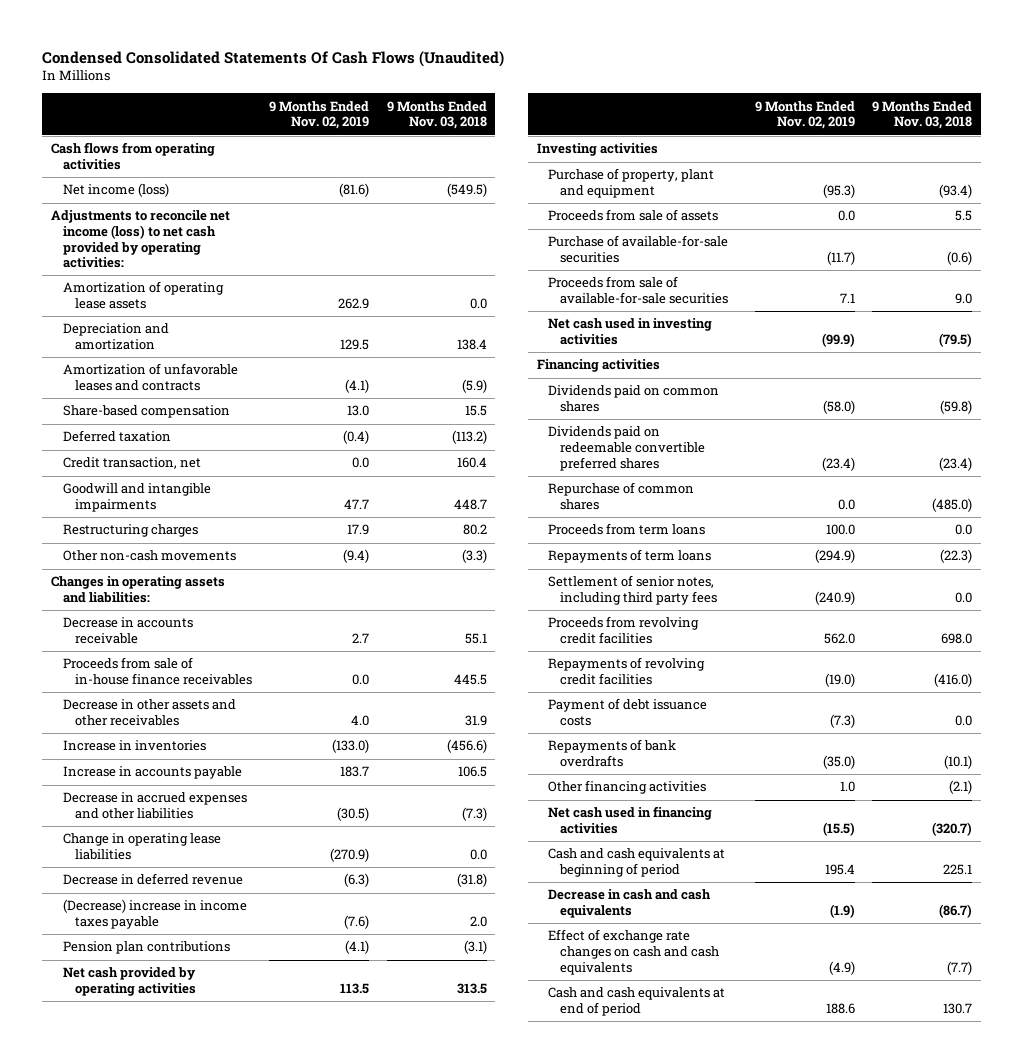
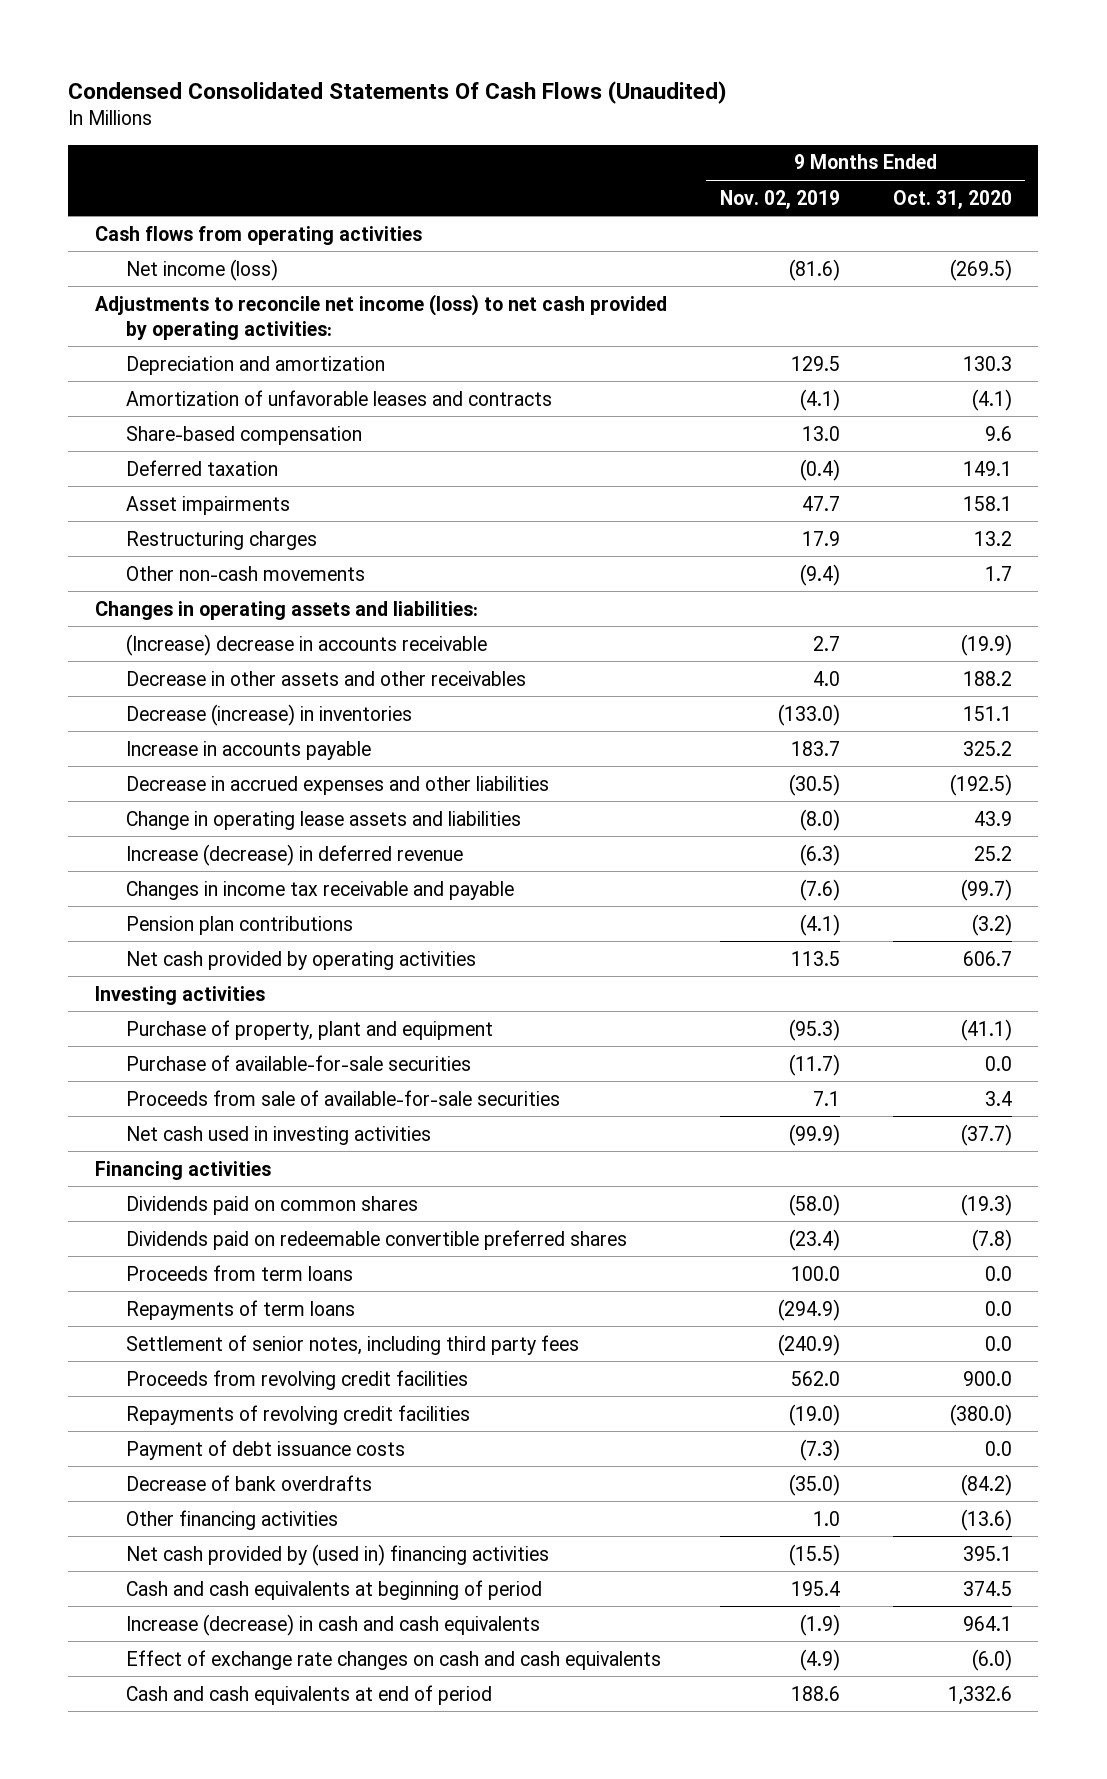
- | 9 Months Ended Nov. 02, 2019 | 9 Months Ended Nov. 03, 2018
+ | 9 Months Ended Nov. 02, 2019 | 9 Months Ended Oct. 31, 2020
- Amortization of operating lease assets | 262.9 | 0.0
- Credit transaction, net | 0.0 | 160.4
- Goodwill and intangible impairments | 47.7 | 448.7
+ Asset impairments | 47.7 | 158.1
- Decrease in accounts receivable | 2.7 | 55.1
- Proceeds from sale of in-house finance receivables | 0.0 | 445.5
+ (Increase) decrease in accounts receivable | 2.7 | (19.9)
- Increase in inventories | (133.0) | (456.6)
+ Decrease (increase) in inventories | (133.0) | 151.1
- Change in operating lease liabilities | (270.9) | 0.0
- Decrease in deferred revenue | (6.3) | (31.8)
- (Decrease) increase in income taxes payable | (7.6) | 2.0
+ Change in operating lease assets and liabilities | (8.0) | 43.9
+ Increase (decrease) in deferred revenue | (6.3) | 25.2
+ Changes in income tax receivable and payable | (7.6) | (99.7)
- Proceeds from sale of assets | 0.0 | 5.5
- Repurchase of common shares | 0.0 | (485.0)
- Repayments of bank overdrafts | (35.0) | (10.1)
+ Decrease of bank overdrafts | (35.0) | (84.2)
- Net cash used in financing activities | (15.5) | (320.7)
+ Net cash provided by (used in) financing activities | (15.5) | 395.1
- Decrease in cash and cash equivalents | (1.9) | (86.7)
+ Increase (decrease) in cash and cash equivalents | (1.9) | 964.1

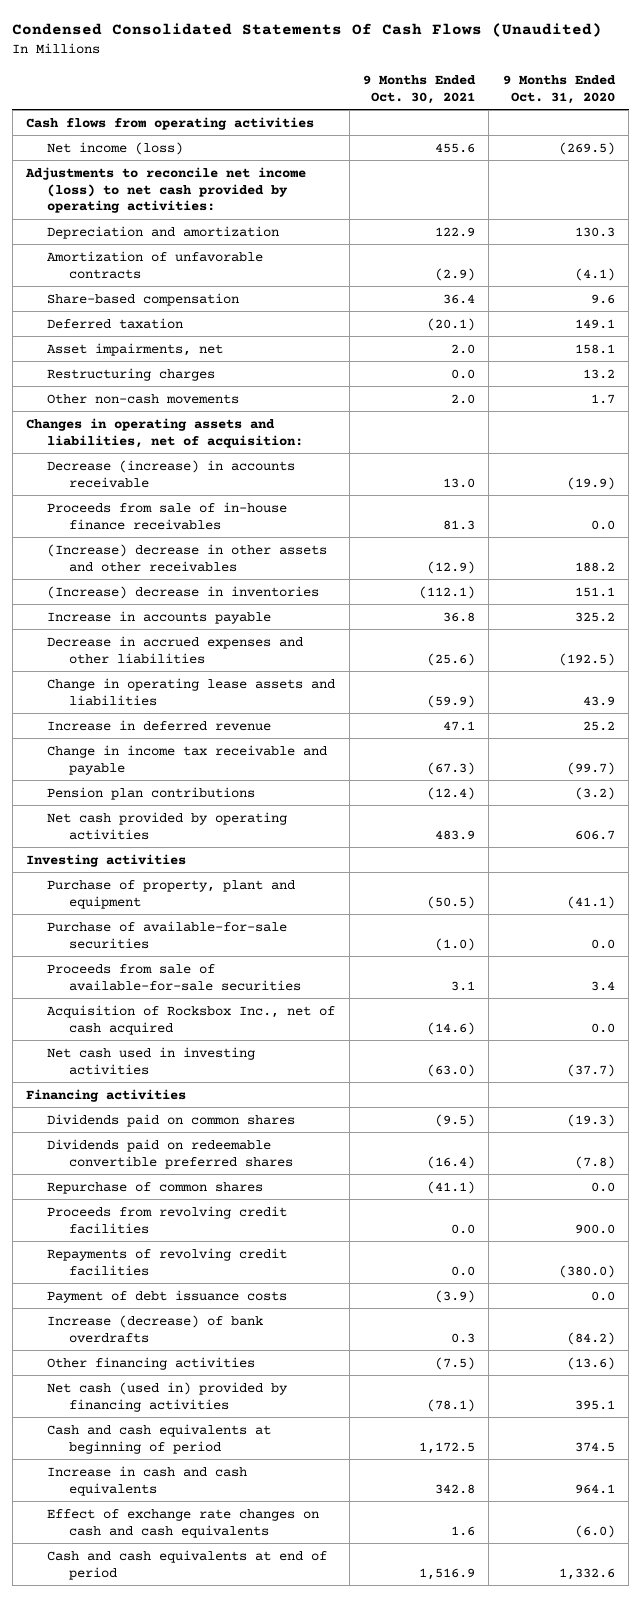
- | 9 Months Ended Nov. 02, 2019 | 9 Months Ended Oct. 31, 2020
+ | 9 Months Ended Oct. 30, 2021 | 9 Months Ended Oct. 31, 2020
- Amortization of unfavorable leases and contracts | (4.1) | (4.1)
+ Amortization of unfavorable contracts | (2.9) | (4.1)
- Asset impairments | 47.7 | 158.1
+ Asset impairments, net | 2.0 | 158.1
- Changes in operating assets and liabilities:
- (Increase) decrease in accounts receivable | 2.7 | (19.9)
- Decrease in other assets and other receivables | 4.0 | 188.2
- Decrease (increase) in inventories | (133.0) | 151.1
+ Changes in operating assets and liabilities, net of acquisition:
+ Decrease (increase) in accounts receivable | 13.0 | (19.9)
+ Proceeds from sale of in-house finance receivables | 81.3 | 0.0
+ (Increase) decrease in other assets and other receivables | (12.9) | 188.2
+ (Increase) decrease in inventories | (112.1) | 151.1
- Increase (decrease) in deferred revenue | (6.3) | 25.2
- Changes in income tax receivable and payable | (7.6) | (99.7)
+ Increase in deferred revenue | 47.1 | 25.2
+ Change in income tax receivable and payable | (67.3) | (99.7)
+ Acquisition of Rocksbox Inc., net of cash acquired | (14.6) | 0.0
- Proceeds from term loans | 100.0 | 0.0
- Repayments of term loans | (294.9) | 0.0
- Settlement of senior notes, including third party fees | (240.9) | 0.0
+ Repurchase of common shares | (41.1) | 0.0
- Decrease of bank overdrafts | (35.0) | (84.2)
+ Increase (decrease) of bank overdrafts | 0.3 | (84.2)
- Net cash provided by (used in) financing activities | (15.5) | 395.1
+ Net cash (used in) provided by financing activities | (78.1) | 395.1
- Increase (decrease) in cash and cash equivalents | (1.9) | 964.1
+ Increase in cash and cash equivalents | 342.8 | 964.1

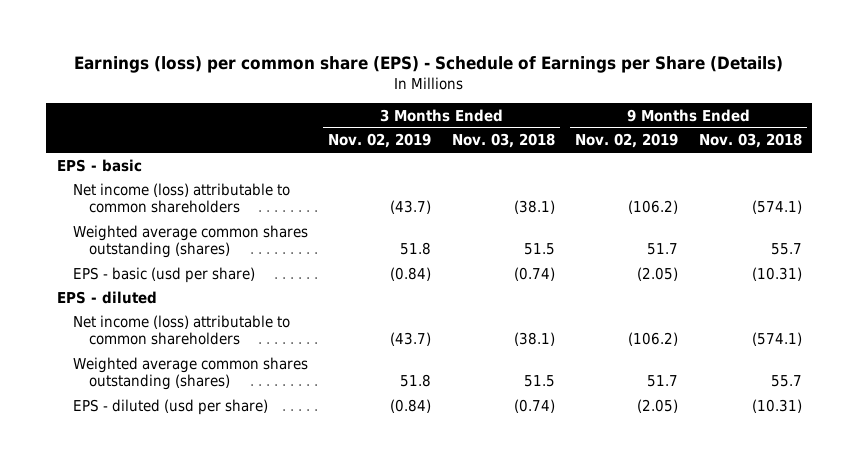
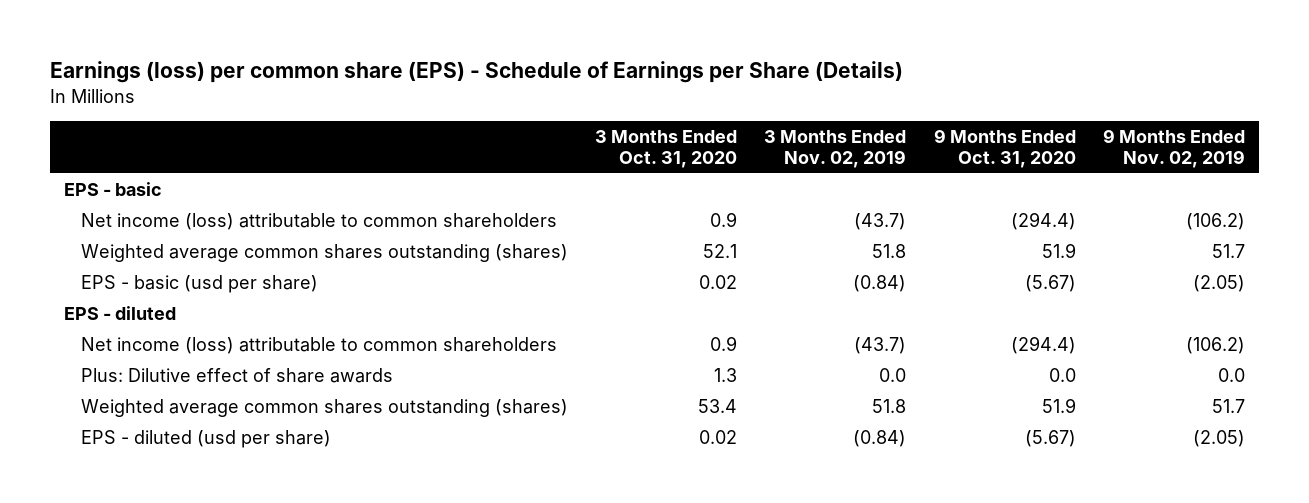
- | 3 Months Ended Nov. 02, 2019 | 3 Months Ended Nov. 03, 2018 | 9 Months Ended Nov. 02, 2019 | 9 Months Ended Nov. 03, 2018
+ | 3 Months Ended Oct. 31, 2020 | 3 Months Ended Nov. 02, 2019 | 9 Months Ended Oct. 31, 2020 | 9 Months Ended Nov. 02, 2019
+ Plus: Dilutive effect of share awards | 1.3 | 0.0 | 0.0 | 0.0

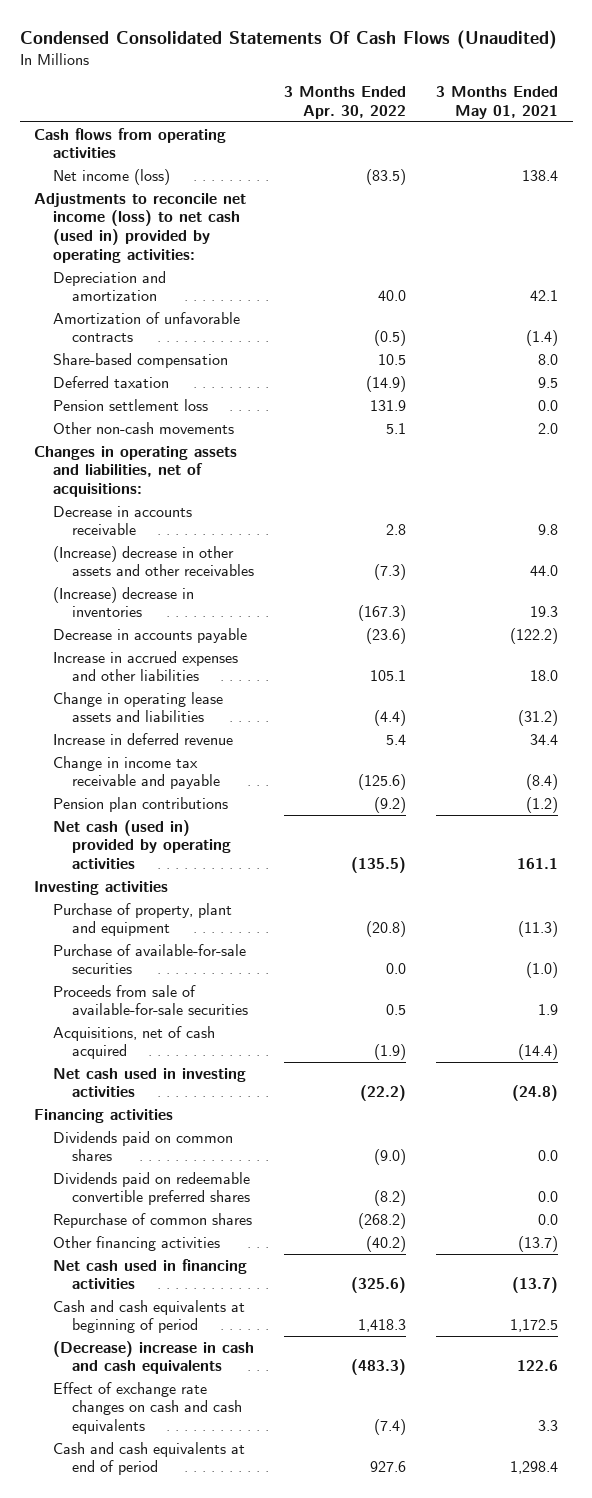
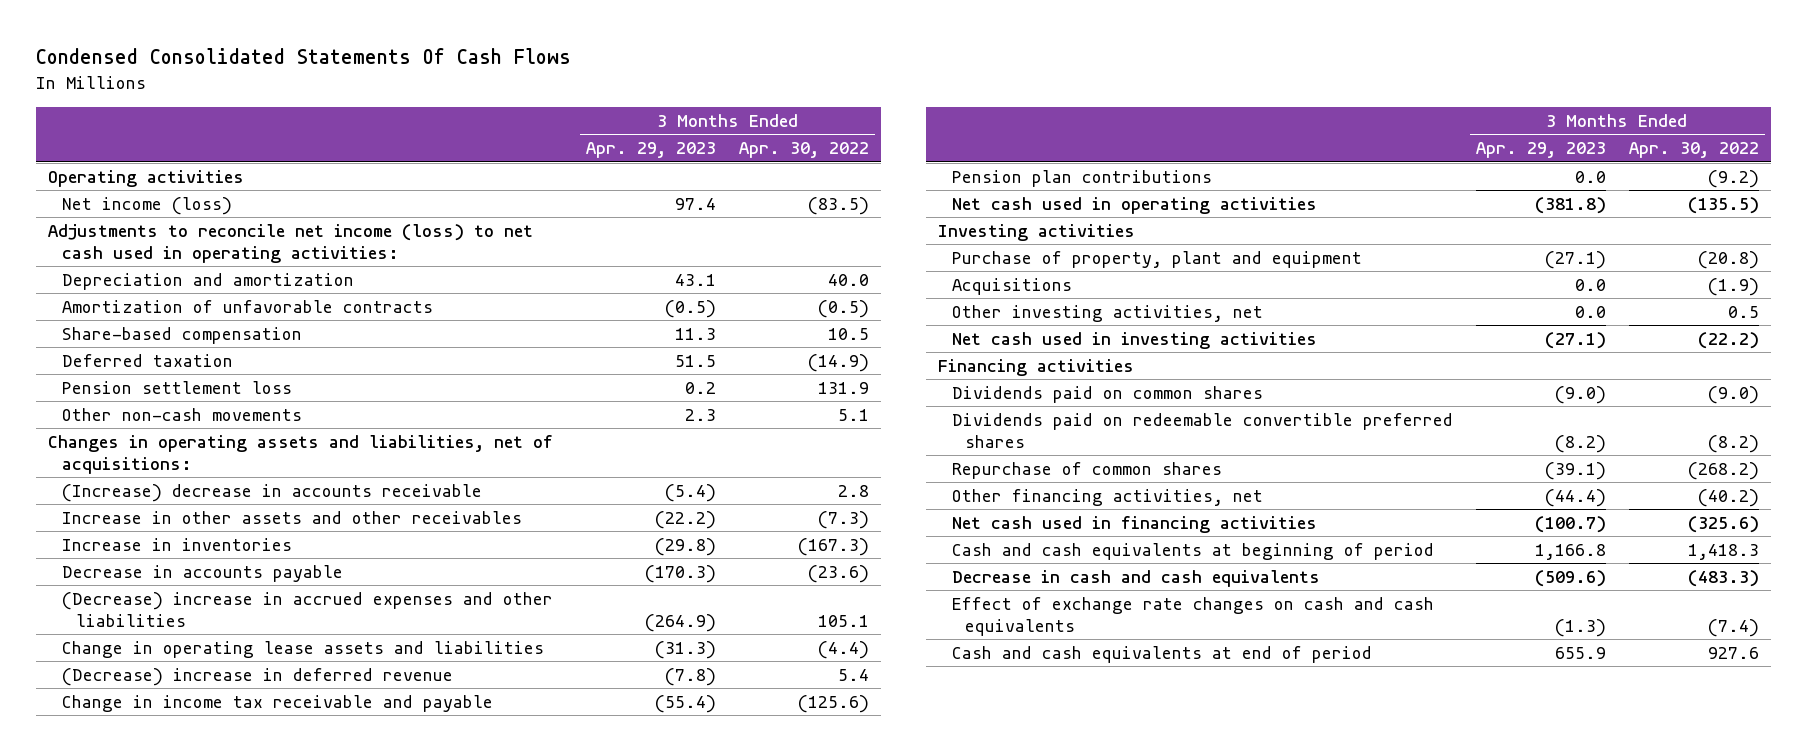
- Condensed Consolidated Statements Of Cash Flows (Unaudited)
+ Condensed Consolidated Statements Of Cash Flows
- | 3 Months Ended Apr. 30, 2022 | 3 Months Ended May 01, 2021
+ | 3 Months Ended Apr. 29, 2023 | 3 Months Ended Apr. 30, 2022
- Cash flows from operating activities
+ Operating activities
- Adjustments to reconcile net income (loss) to net cash (used in) provided by operating activities:
+ Adjustments to reconcile net income (loss) to net cash used in operating activities:
- Decrease in accounts receivable | 2.8 | 9.8
- (Increase) decrease in other assets and other receivables | (7.3) | 44.0
- (Increase) decrease in inventories | (167.3) | 19.3
+ (Increase) decrease in accounts receivable | (5.4) | 2.8
+ Increase in other assets and other receivables | (22.2) | (7.3)
+ Increase in inventories | (29.8) | (167.3)
- Increase in accrued expenses and other liabilities | 105.1 | 18.0
+ (Decrease) increase in accrued expenses and other liabilities | (264.9) | 105.1
- Increase in deferred revenue | 5.4 | 34.4
+ (Decrease) increase in deferred revenue | (7.8) | 5.4
- Net cash (used in) provided by operating activities | (135.5) | 161.1
+ Net cash used in operating activities | (381.8) | (135.5)
- Purchase of available-for-sale securities | 0.0 | (1.0)
- Proceeds from sale of available-for-sale securities | 0.5 | 1.9
- Acquisitions, net of cash acquired | (1.9) | (14.4)
+ Acquisitions | 0.0 | (1.9)
+ Other investing activities, net | 0.0 | 0.5
- Other financing activities | (40.2) | (13.7)
+ Other financing activities, net | (44.4) | (40.2)
- (Decrease) increase in cash and cash equivalents | (483.3) | 122.6
+ Decrease in cash and cash equivalents | (509.6) | (483.3)

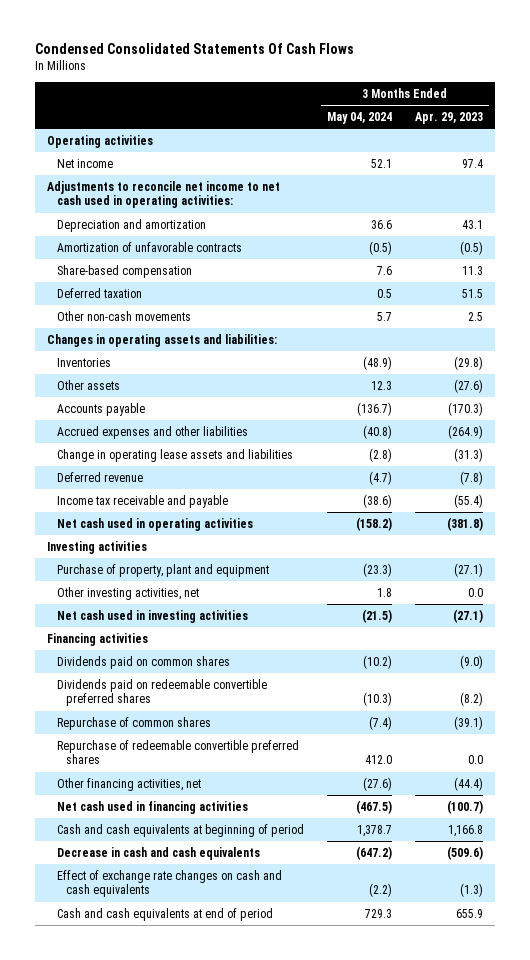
- | 3 Months Ended Apr. 29, 2023 | 3 Months Ended Apr. 30, 2022
+ | 3 Months Ended May 04, 2024 | 3 Months Ended Apr. 29, 2023
- Net income (loss) | 97.4 | (83.5)
- Adjustments to reconcile net income (loss) to net cash used in operating activities:
+ Net income | 52.1 | 97.4
+ Adjustments to reconcile net income to net cash used in operating activities:
- Pension settlement loss | 0.2 | 131.9
- Other non-cash movements | 2.3 | 5.1
- Changes in operating assets and liabilities, net of acquisitions:
- (Increase) decrease in accounts receivable | (5.4) | 2.8
- Increase in other assets and other receivables | (22.2) | (7.3)
- Increase in inventories | (29.8) | (167.3)
- Decrease in accounts payable | (170.3) | (23.6)
- (Decrease) increase in accrued expenses and other liabilities | (264.9) | 105.1
+ Other non-cash movements | 5.7 | 2.5
+ Changes in operating assets and liabilities:
+ Inventories | (48.9) | (29.8)
+ Other assets | 12.3 | (27.6)
+ Accounts payable | (136.7) | (170.3)
+ Accrued expenses and other liabilities | (40.8) | (264.9)
- (Decrease) increase in deferred revenue | (7.8) | 5.4
- Change in income tax receivable and payable | (55.4) | (125.6)
- Pension plan contributions | 0.0 | (9.2)
+ Deferred revenue | (4.7) | (7.8)
+ Income tax receivable and payable | (38.6) | (55.4)
- Acquisitions | 0.0 | (1.9)
+ Repurchase of redeemable convertible preferred shares | 412.0 | 0.0

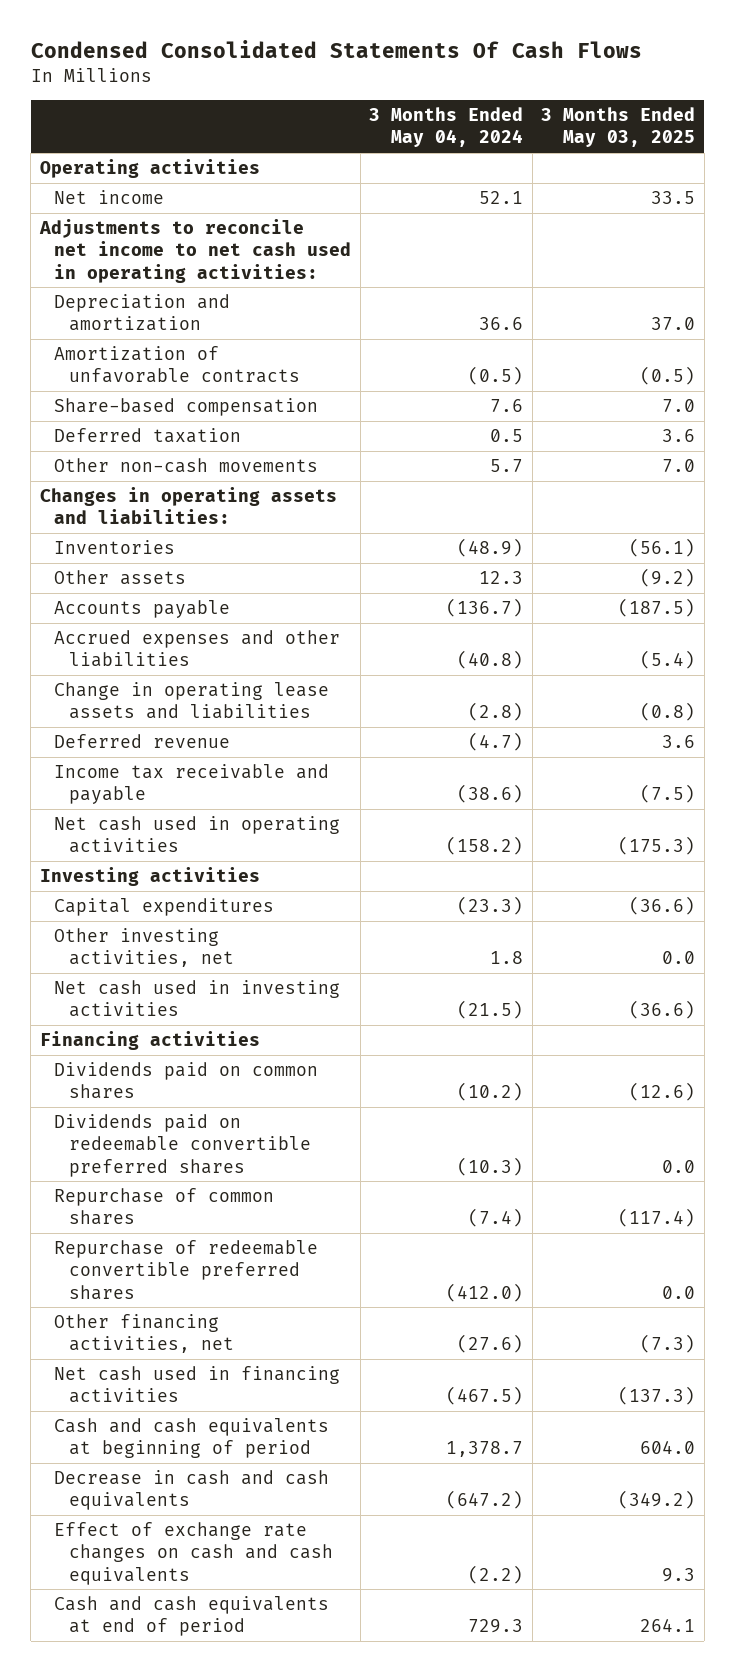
- | 3 Months Ended May 04, 2024 | 3 Months Ended Apr. 29, 2023
+ | 3 Months Ended May 04, 2024 | 3 Months Ended May 03, 2025
- Purchase of property, plant and equipment | (23.3) | (27.1)
+ Capital expenditures | (23.3) | (36.6)
- Repurchase of redeemable convertible preferred shares | 412.0 | 0.0
+ Repurchase of redeemable convertible preferred shares | (412.0) | 0.0

